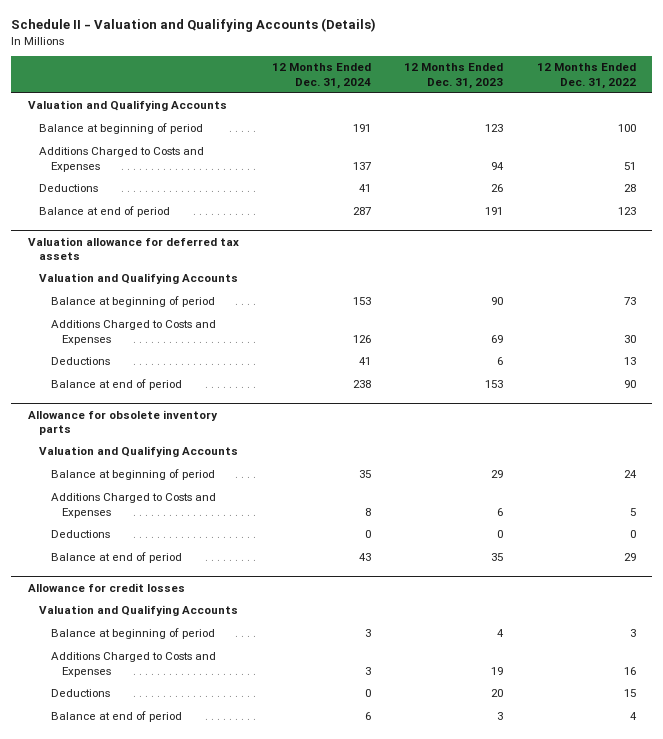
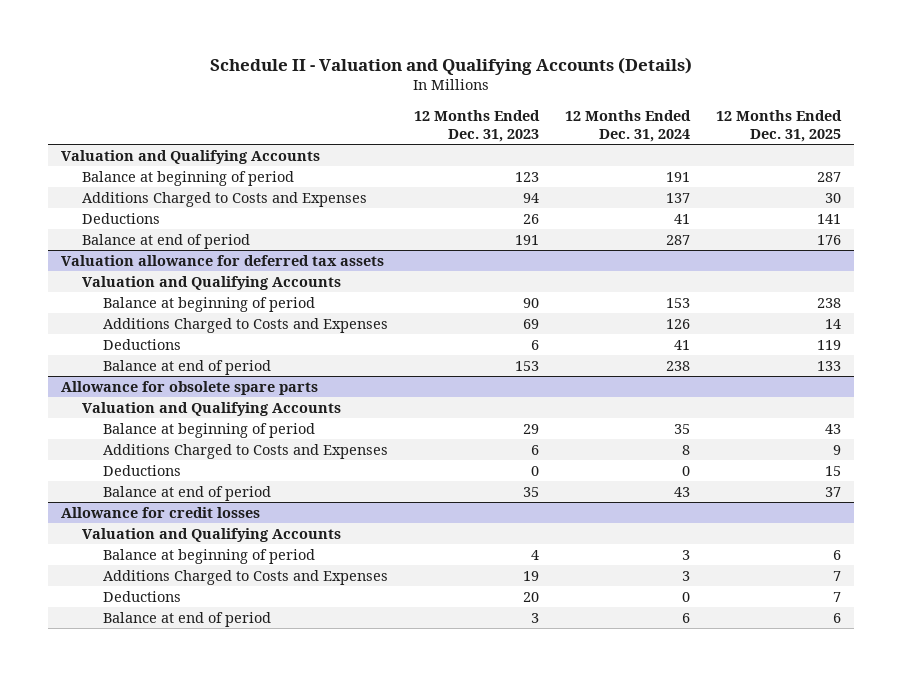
- | 12 Months Ended Dec. 31, 2024 | 12 Months Ended Dec. 31, 2023 | 12 Months Ended Dec. 31, 2022
+ | 12 Months Ended Dec. 31, 2023 | 12 Months Ended Dec. 31, 2024 | 12 Months Ended Dec. 31, 2025
- Allowance for obsolete inventory parts
+ Allowance for obsolete spare parts

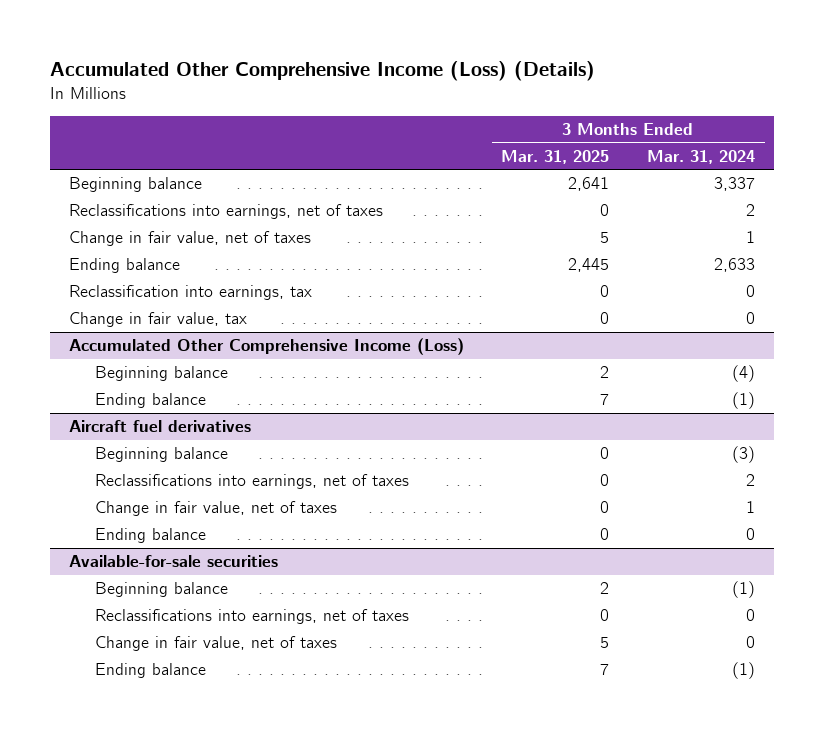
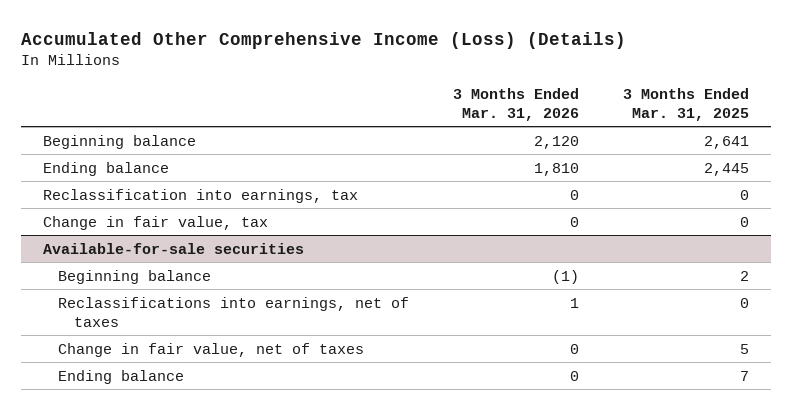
- | 3 Months Ended Mar. 31, 2025 | 3 Months Ended Mar. 31, 2024
+ | 3 Months Ended Mar. 31, 2026 | 3 Months Ended Mar. 31, 2025
- Reclassifications into earnings, net of taxes | 0 | 2
- Change in fair value, net of taxes | 5 | 1
- Accumulated Other Comprehensive Income (Loss)
- Beginning balance | 2 | (4)
- Ending balance | 7 | (1)
- Aircraft fuel derivatives
- Beginning balance | 0 | (3)
- Reclassifications into earnings, net of taxes | 0 | 2
- Change in fair value, net of taxes | 0 | 1
- Ending balance | 0 | 0

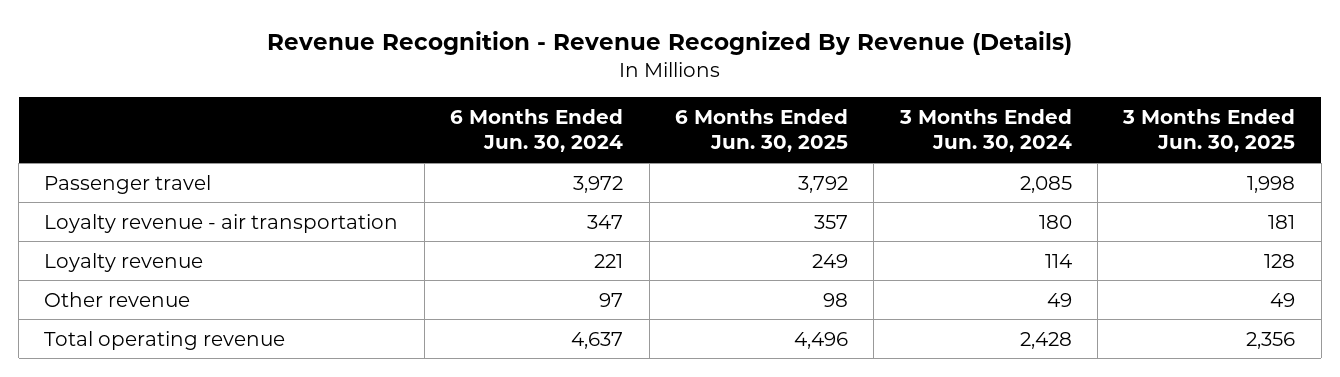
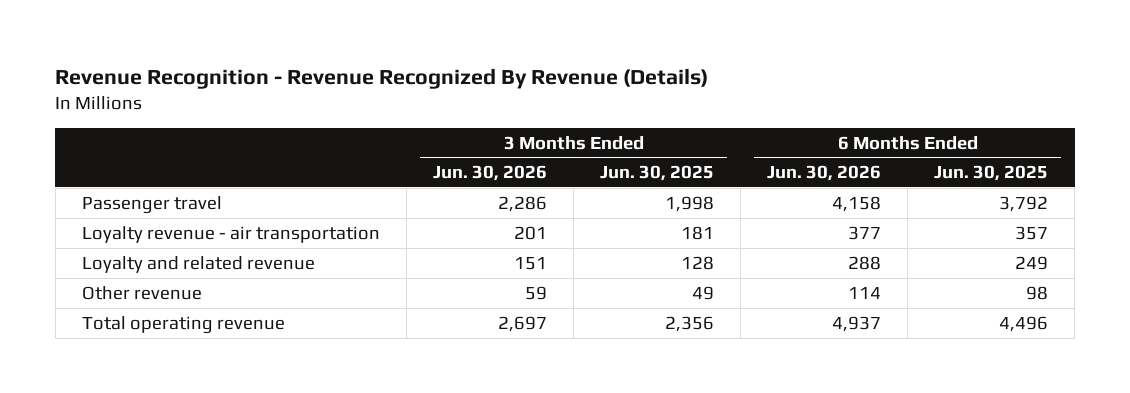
- | 6 Months Ended Jun. 30, 2024 | 6 Months Ended Jun. 30, 2025 | 3 Months Ended Jun. 30, 2024 | 3 Months Ended Jun. 30, 2025
+ | 3 Months Ended Jun. 30, 2026 | 3 Months Ended Jun. 30, 2025 | 6 Months Ended Jun. 30, 2026 | 6 Months Ended Jun. 30, 2025
- Loyalty revenue | 221 | 249 | 114 | 128
+ Loyalty and related revenue | 151 | 128 | 288 | 249

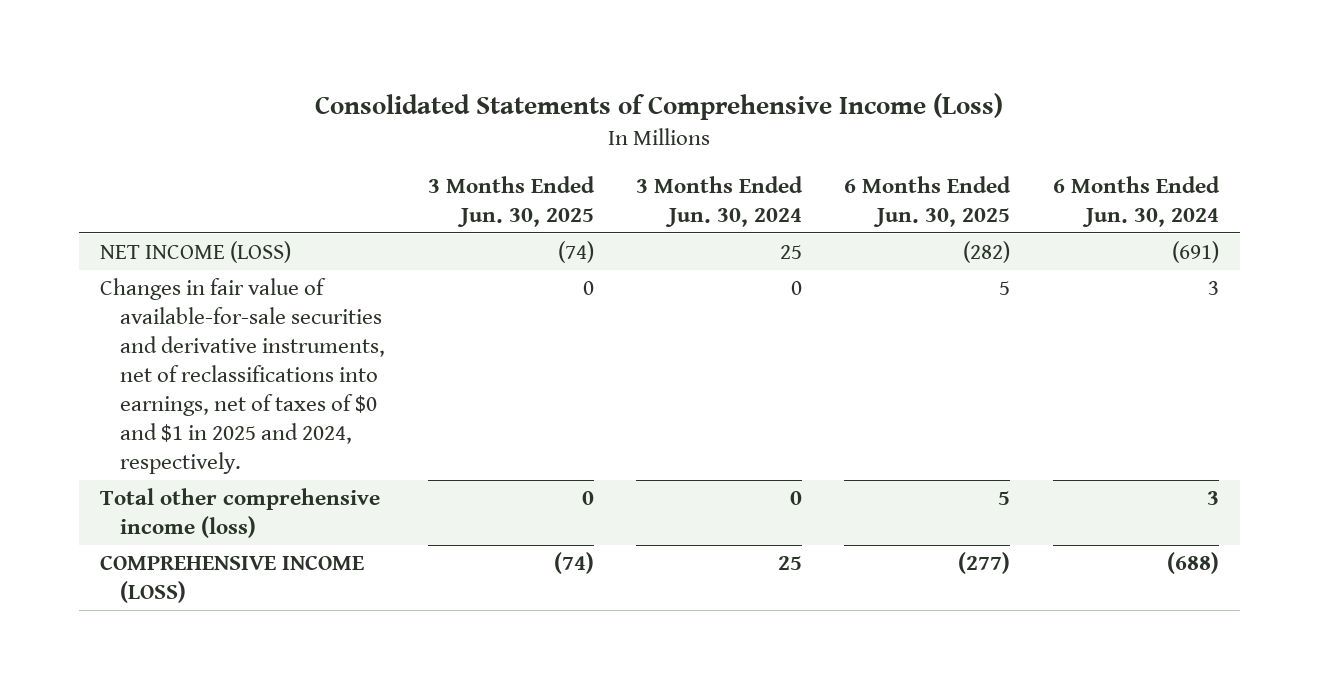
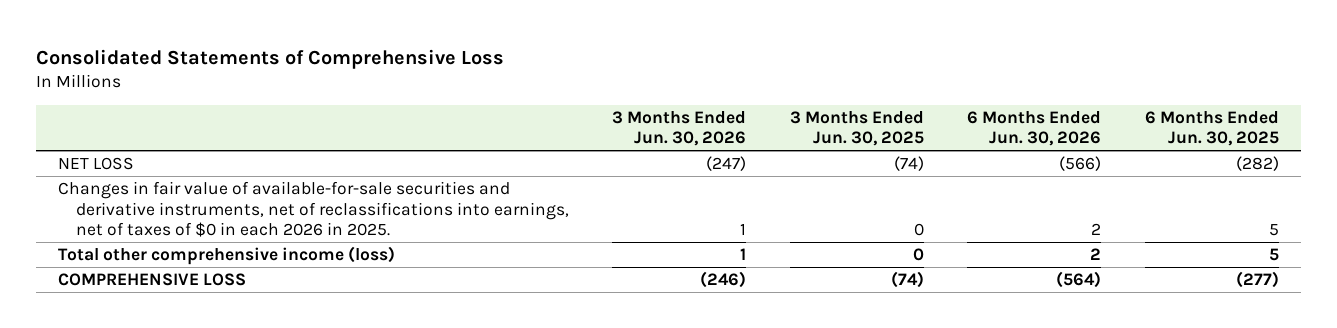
- Consolidated Statements of Comprehensive Income (Loss)
+ Consolidated Statements of Comprehensive Loss
- | 3 Months Ended Jun. 30, 2025 | 3 Months Ended Jun. 30, 2024 | 6 Months Ended Jun. 30, 2025 | 6 Months Ended Jun. 30, 2024
+ | 3 Months Ended Jun. 30, 2026 | 3 Months Ended Jun. 30, 2025 | 6 Months Ended Jun. 30, 2026 | 6 Months Ended Jun. 30, 2025
- NET INCOME (LOSS) | (74) | 25 | (282) | (691)
- Changes in fair value of available-for-sale securities and derivative instruments, net of reclassifications into earnings, net of taxes of $0 and $1 in 2025 and 2024, respectively. | 0 | 0 | 5 | 3
+ NET LOSS | (247) | (74) | (566) | (282)
+ Changes in fair value of available-for-sale securities and derivative instruments, net of reclassifications into earnings, net of taxes of $0 in each 2026 in 2025. | 1 | 0 | 2 | 5
- COMPREHENSIVE INCOME (LOSS) | (74) | 25 | (277) | (688)
+ COMPREHENSIVE LOSS | (246) | (74) | (564) | (277)

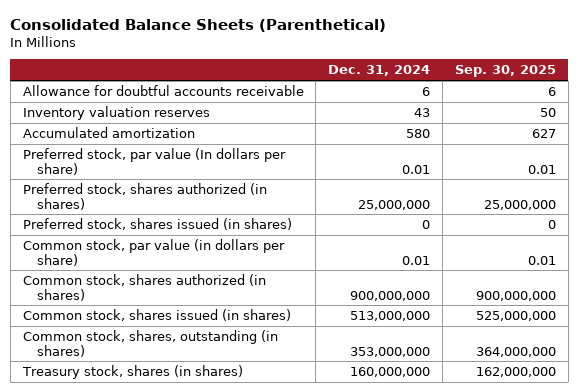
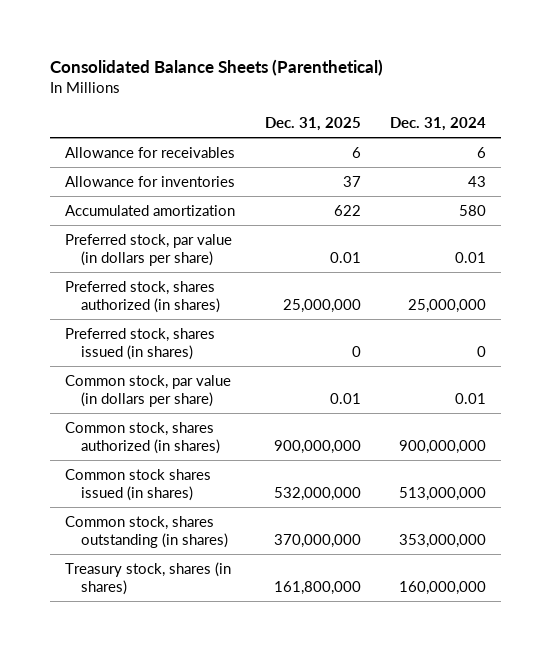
- | Dec. 31, 2024 | Sep. 30, 2025
+ | Dec. 31, 2025 | Dec. 31, 2024
- Allowance for doubtful accounts receivable | 6 | 6
- Inventory valuation reserves | 43 | 50
+ Allowance for receivables | 6 | 6
+ Allowance for inventories | 37 | 43
- Preferred stock, par value (In dollars per share) | 0.01 | 0.01
+ Preferred stock, par value (in dollars per share) | 0.01 | 0.01
- Common stock, shares issued (in shares) | 513,000,000 | 525,000,000
- Common stock, shares, outstanding (in shares) | 353,000,000 | 364,000,000
+ Common stock shares issued (in shares) | 532,000,000 | 513,000,000
+ Common stock, shares outstanding (in shares) | 370,000,000 | 353,000,000

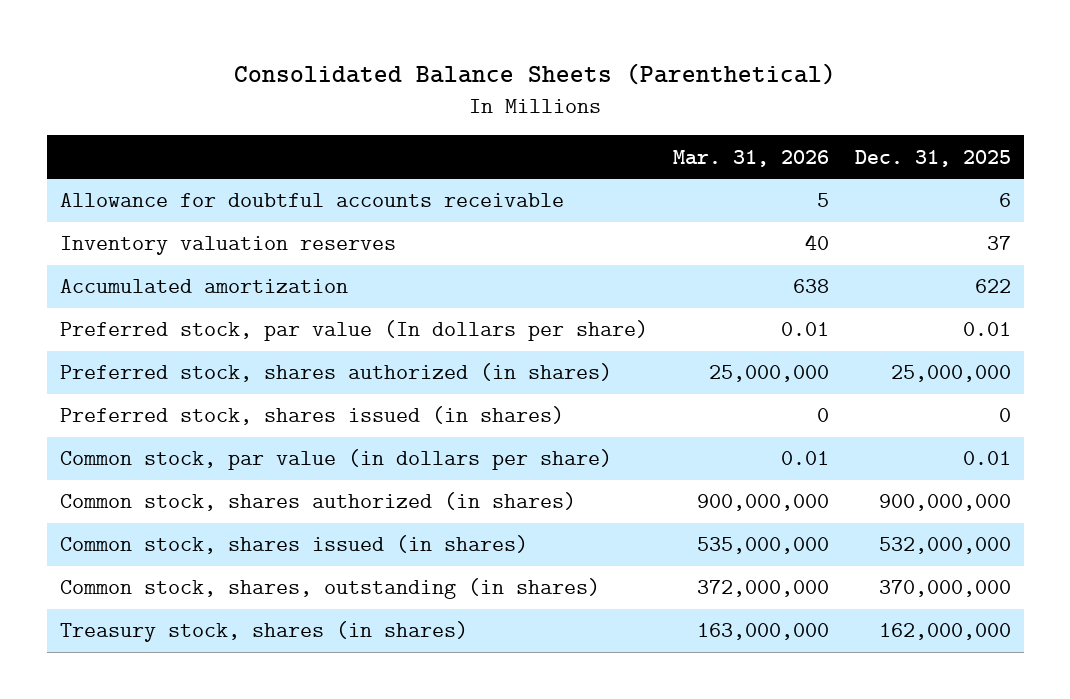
- | Dec. 31, 2025 | Dec. 31, 2024
+ | Mar. 31, 2026 | Dec. 31, 2025
- Allowance for receivables | 6 | 6
- Allowance for inventories | 37 | 43
+ Allowance for doubtful accounts receivable | 5 | 6
+ Inventory valuation reserves | 40 | 37
- Preferred stock, par value (in dollars per share) | 0.01 | 0.01
+ Preferred stock, par value (In dollars per share) | 0.01 | 0.01
- Common stock shares issued (in shares) | 532,000,000 | 513,000,000
- Common stock, shares outstanding (in shares) | 370,000,000 | 353,000,000
- Treasury stock, shares (in shares) | 161,800,000 | 160,000,000
+ Common stock, shares issued (in shares) | 535,000,000 | 532,000,000
+ Common stock, shares, outstanding (in shares) | 372,000,000 | 370,000,000
+ Treasury stock, shares (in shares) | 163,000,000 | 162,000,000

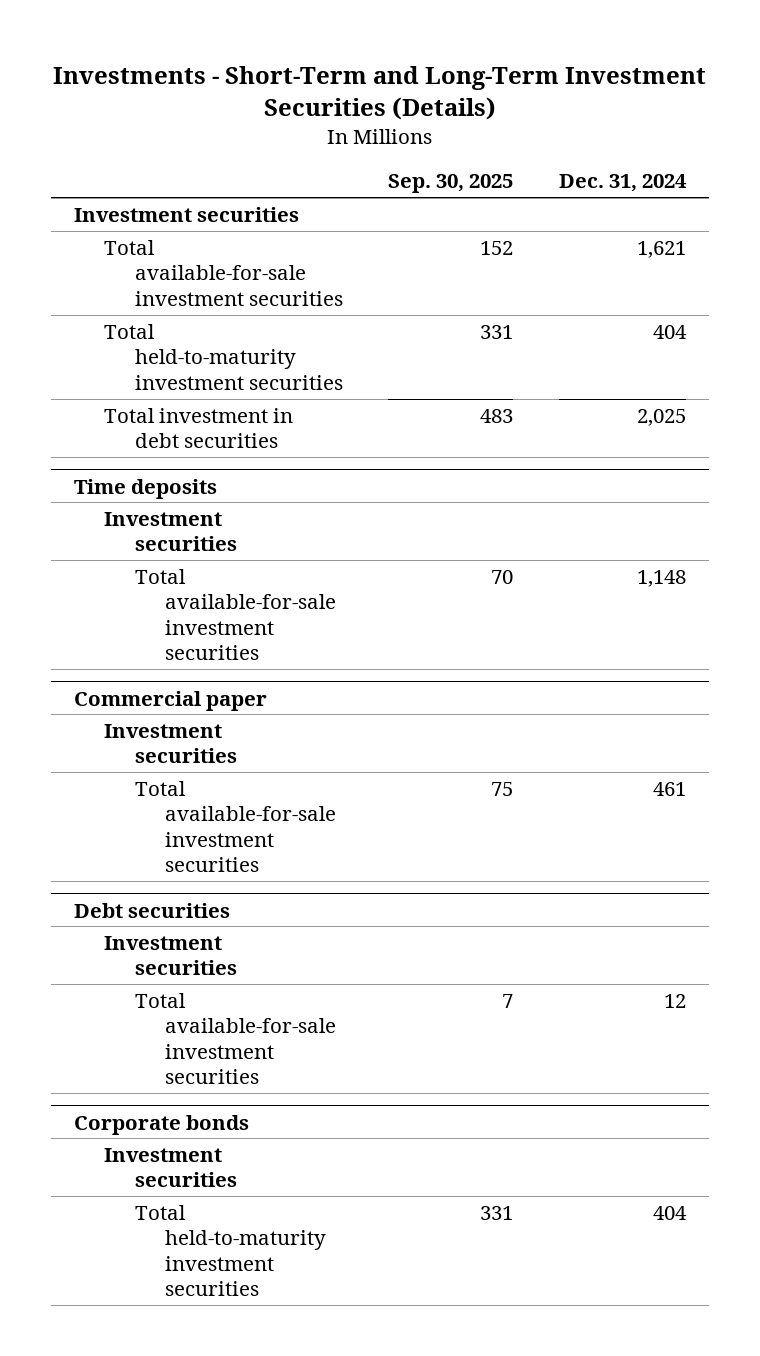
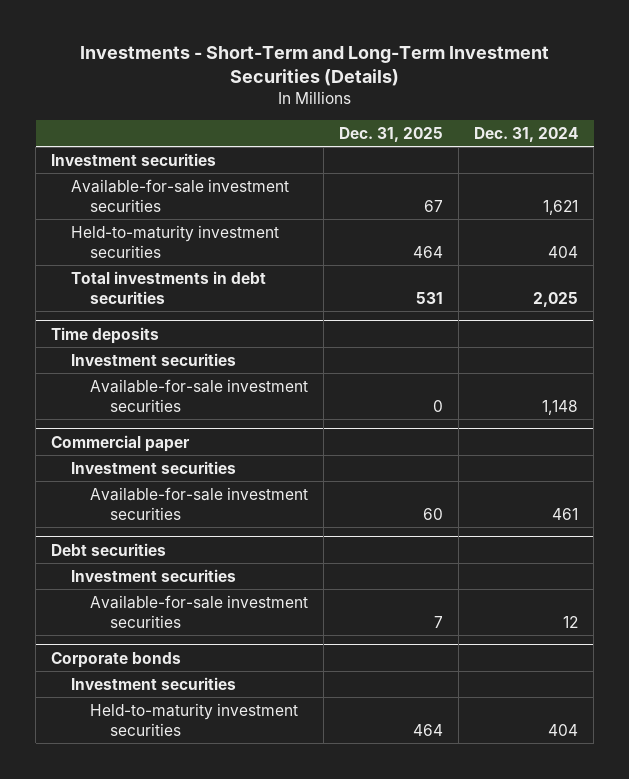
- | Sep. 30, 2025 | Dec. 31, 2024
+ | Dec. 31, 2025 | Dec. 31, 2024
- Total available-for-sale investment securities | 152 | 1,621
- Total held-to-maturity investment securities | 331 | 404
- Total investment in debt securities | 483 | 2,025
+ Available-for-sale investment securities | 67 | 1,621
+ Held-to-maturity investment securities | 464 | 404
+ Total investments in debt securities | 531 | 2,025
@ Time deposits
- Total available-for-sale investment securities | 70 | 1,148
+ Available-for-sale investment securities | 0 | 1,148
@ Commercial paper
- Total available-for-sale investment securities | 75 | 461
+ Available-for-sale investment securities | 60 | 461
@ Debt securities
- Total available-for-sale investment securities | 7 | 12
+ Available-for-sale investment securities | 7 | 12
@ Corporate bonds
- Total held-to-maturity investment securities | 331 | 404
+ Held-to-maturity investment securities | 464 | 404

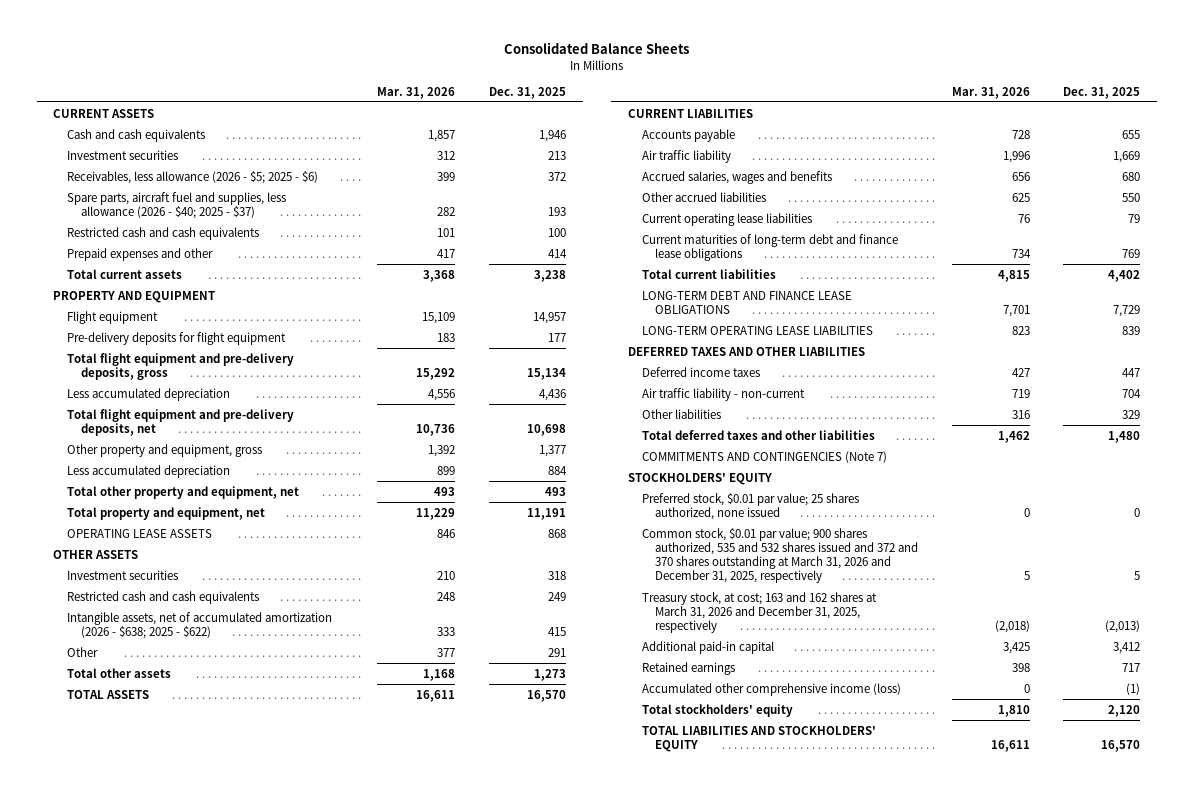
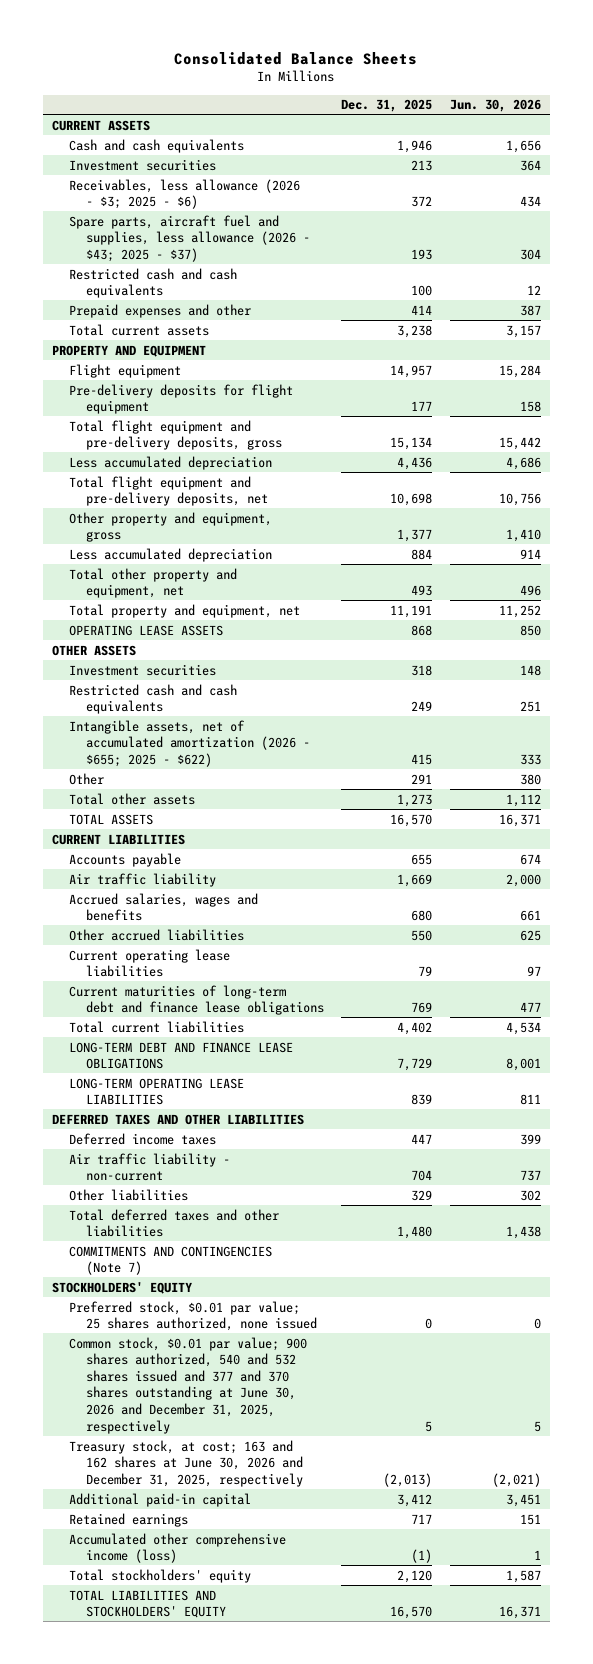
- | Mar. 31, 2026 | Dec. 31, 2025
+ | Dec. 31, 2025 | Jun. 30, 2026
- Receivables, less allowance (2026 - $5; 2025 - $6) | 399 | 372
- Spare parts, aircraft fuel and supplies, less allowance (2026 - $40; 2025 - $37) | 282 | 193
+ Receivables, less allowance (2026 - $3; 2025 - $6) | 372 | 434
+ Spare parts, aircraft fuel and supplies, less allowance (2026 - $43; 2025 - $37) | 193 | 304
- Intangible assets, net of accumulated amortization (2026 - $638; 2025 - $622) | 333 | 415
+ Intangible assets, net of accumulated amortization (2026 - $655; 2025 - $622) | 415 | 333
- Common stock, $0.01 par value; 900 shares authorized, 535 and 532 shares issued and 372 and 370 shares outstanding at March 31, 2026 and December 31, 2025, respectively | 5 | 5
- Treasury stock, at cost; 163 and 162 shares at March 31, 2026 and December 31, 2025, respectively | (2,018) | (2,013)
+ Common stock, $0.01 par value; 900 shares authorized, 540 and 532 shares issued and 377 and 370 shares outstanding at June 30, 2026 and December 31, 2025, respectively | 5 | 5
+ Treasury stock, at cost; 163 and 162 shares at June 30, 2026 and December 31, 2025, respectively | (2,013) | (2,021)

